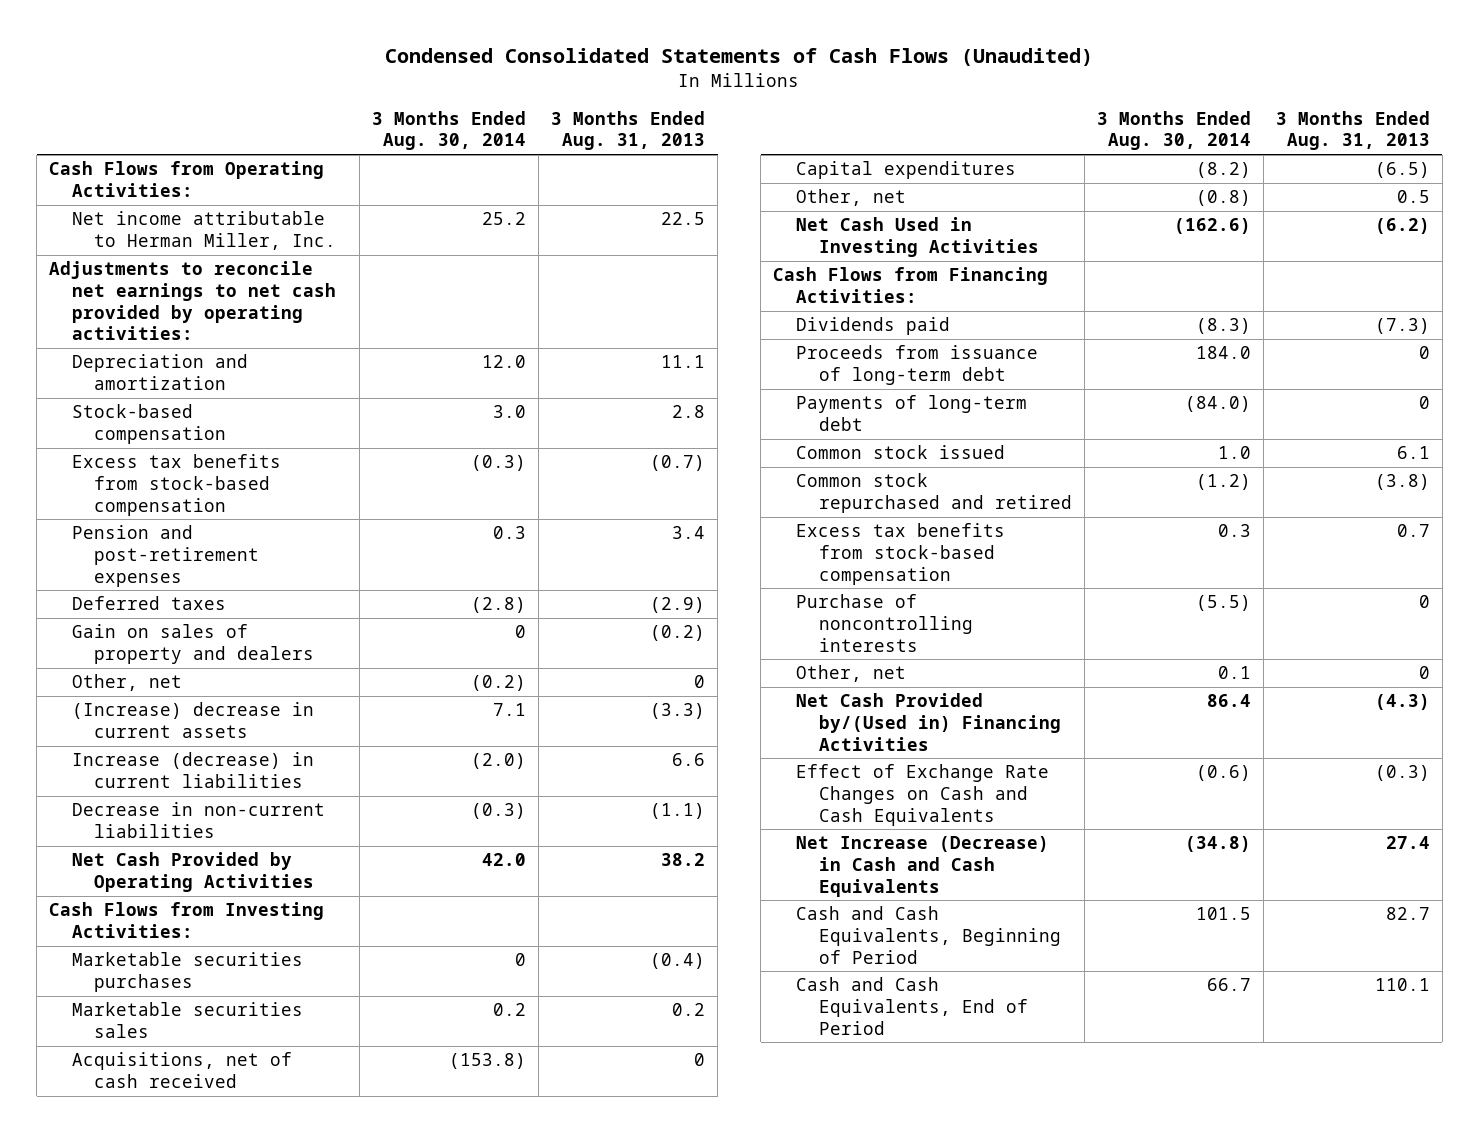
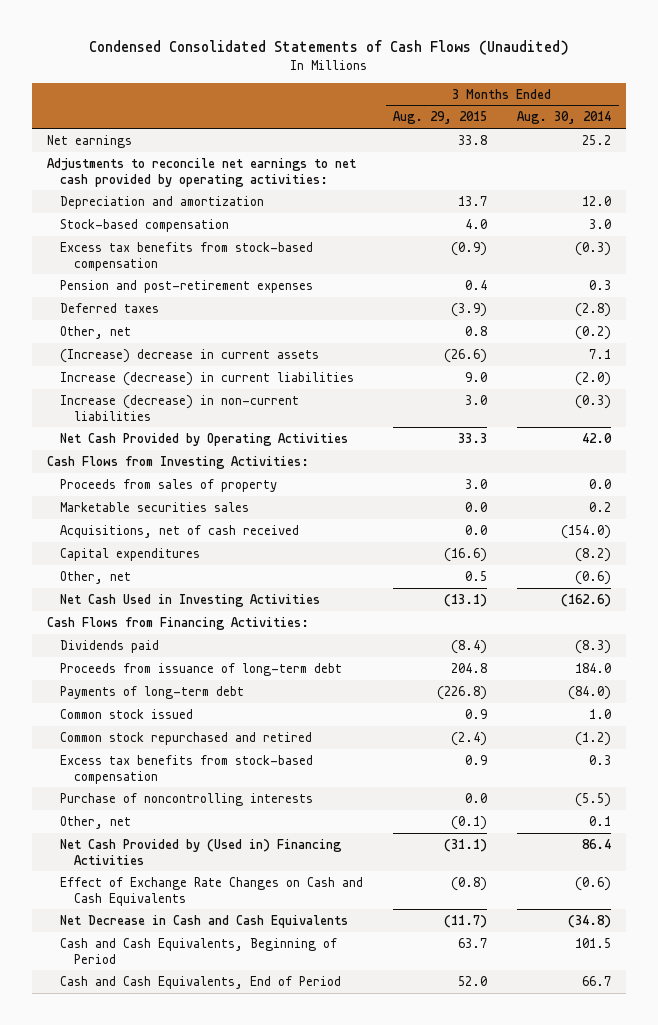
- | 3 Months Ended Aug. 30, 2014 | 3 Months Ended Aug. 31, 2013
+ | 3 Months Ended Aug. 29, 2015 | 3 Months Ended Aug. 30, 2014
- Cash Flows from Operating Activities:
- Net income attributable to Herman Miller, Inc. | 25.2 | 22.5
+ Net earnings | 33.8 | 25.2
- Gain on sales of property and dealers | 0 | (0.2)
- Decrease in non-current liabilities | (0.3) | (1.1)
+ Increase (decrease) in non-current liabilities | 3.0 | (0.3)
- Marketable securities purchases | 0 | (0.4)
+ Proceeds from sales of property | 3.0 | 0.0
- Acquisitions, net of cash received | (153.8) | 0
+ Acquisitions, net of cash received | 0.0 | (154.0)
- Other, net | (0.8) | 0.5
+ Other, net | 0.5 | (0.6)
- Net Cash Provided by/(Used in) Financing Activities | 86.4 | (4.3)
+ Net Cash Provided by (Used in) Financing Activities | (31.1) | 86.4
- Net Increase (Decrease) in Cash and Cash Equivalents | (34.8) | 27.4
+ Net Decrease in Cash and Cash Equivalents | (11.7) | (34.8)

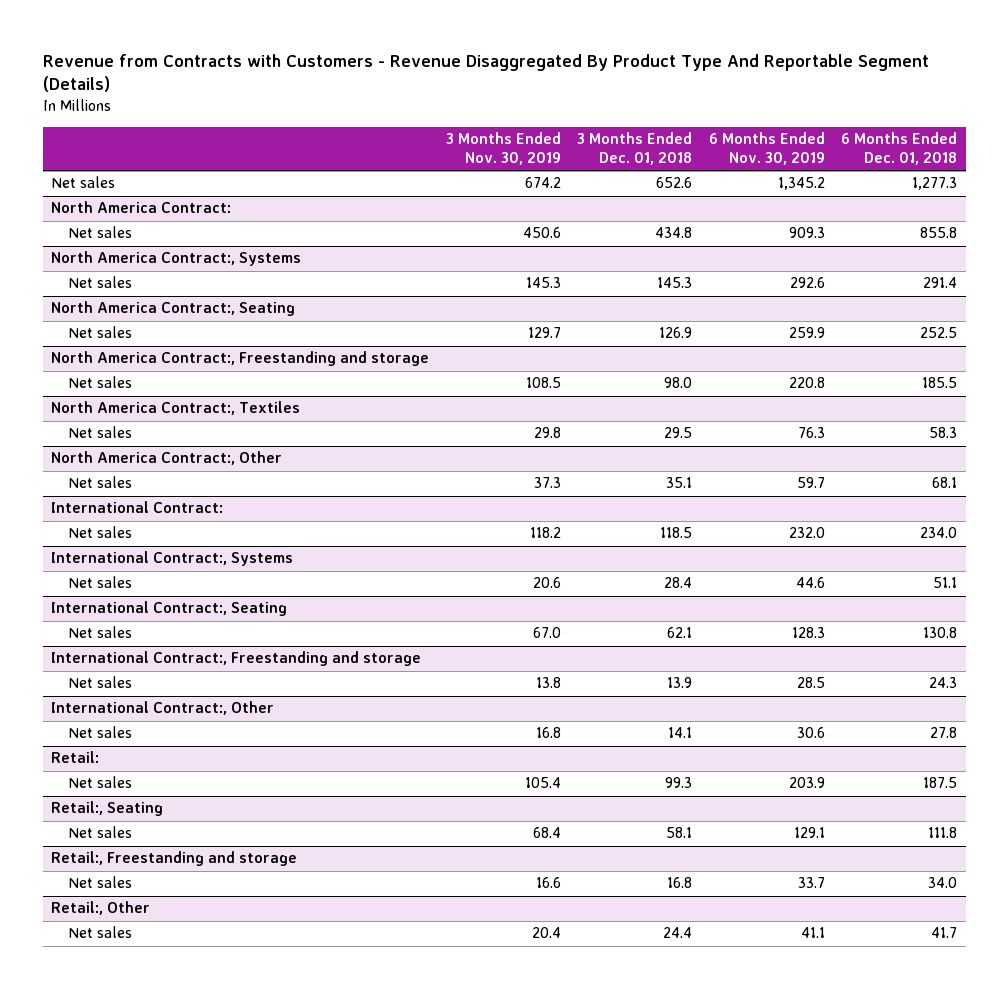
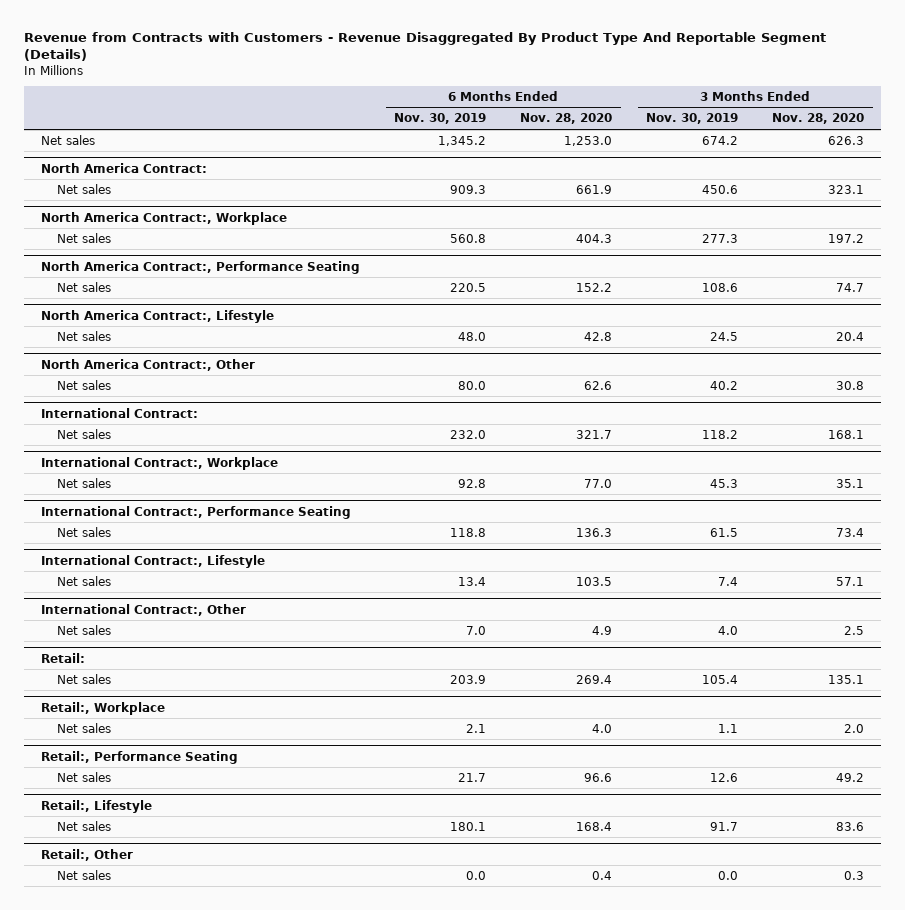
- | 3 Months Ended Nov. 30, 2019 | 3 Months Ended Dec. 01, 2018 | 6 Months Ended Nov. 30, 2019 | 6 Months Ended Dec. 01, 2018
+ | 6 Months Ended Nov. 30, 2019 | 6 Months Ended Nov. 28, 2020 | 3 Months Ended Nov. 30, 2019 | 3 Months Ended Nov. 28, 2020
- North America Contract:, Systems
- Net sales | 145.3 | 145.3 | 292.6 | 291.4
- North America Contract:, Seating
- Net sales | 129.7 | 126.9 | 259.9 | 252.5
- North America Contract:, Freestanding and storage
- Net sales | 108.5 | 98.0 | 220.8 | 185.5
- North America Contract:, Textiles
- Net sales | 29.8 | 29.5 | 76.3 | 58.3
+ North America Contract:, Workplace
+ Net sales | 560.8 | 404.3 | 277.3 | 197.2
+ North America Contract:, Performance Seating
+ Net sales | 220.5 | 152.2 | 108.6 | 74.7
+ North America Contract:, Lifestyle
+ Net sales | 48.0 | 42.8 | 24.5 | 20.4
@ North America Contract:, Other
- Net sales | 37.3 | 35.1 | 59.7 | 68.1
+ Net sales | 80.0 | 62.6 | 40.2 | 30.8
- International Contract:, Systems
- Net sales | 20.6 | 28.4 | 44.6 | 51.1
- International Contract:, Seating
- Net sales | 67.0 | 62.1 | 128.3 | 130.8
- International Contract:, Freestanding and storage
- Net sales | 13.8 | 13.9 | 28.5 | 24.3
+ International Contract:, Workplace
+ Net sales | 92.8 | 77.0 | 45.3 | 35.1
+ International Contract:, Performance Seating
+ Net sales | 118.8 | 136.3 | 61.5 | 73.4
+ International Contract:, Lifestyle
+ Net sales | 13.4 | 103.5 | 7.4 | 57.1
@ International Contract:, Other
- Net sales | 16.8 | 14.1 | 30.6 | 27.8
+ Net sales | 7.0 | 4.9 | 4.0 | 2.5
- Retail:, Seating
- Net sales | 68.4 | 58.1 | 129.1 | 111.8
- Retail:, Freestanding and storage
- Net sales | 16.6 | 16.8 | 33.7 | 34.0
+ Retail:, Workplace
+ Net sales | 2.1 | 4.0 | 1.1 | 2.0
+ Retail:, Performance Seating
+ Net sales | 21.7 | 96.6 | 12.6 | 49.2
+ Retail:, Lifestyle
+ Net sales | 180.1 | 168.4 | 91.7 | 83.6
@ Retail:, Other
- Net sales | 20.4 | 24.4 | 41.1 | 41.7
+ Net sales | 0.0 | 0.4 | 0.0 | 0.3

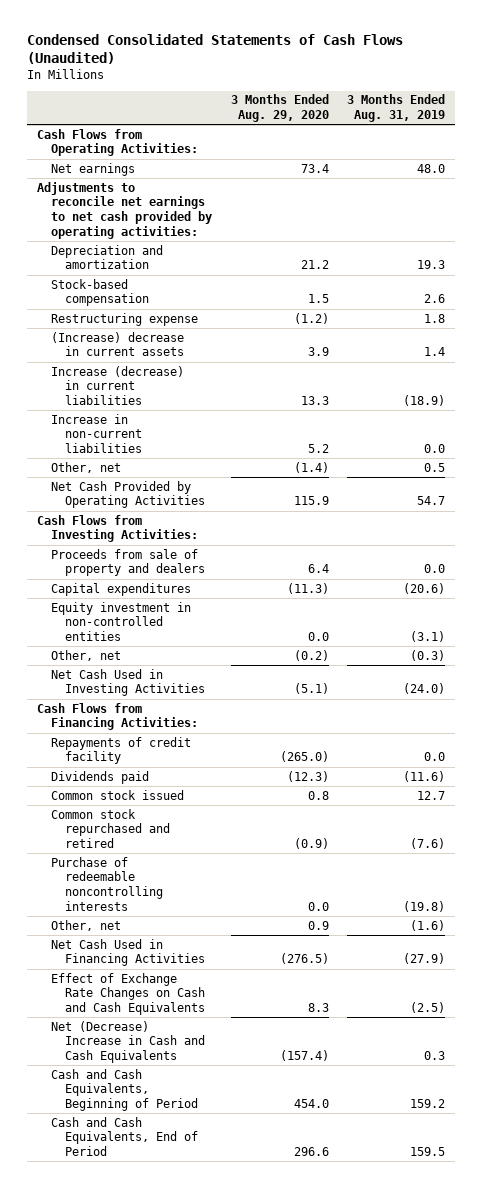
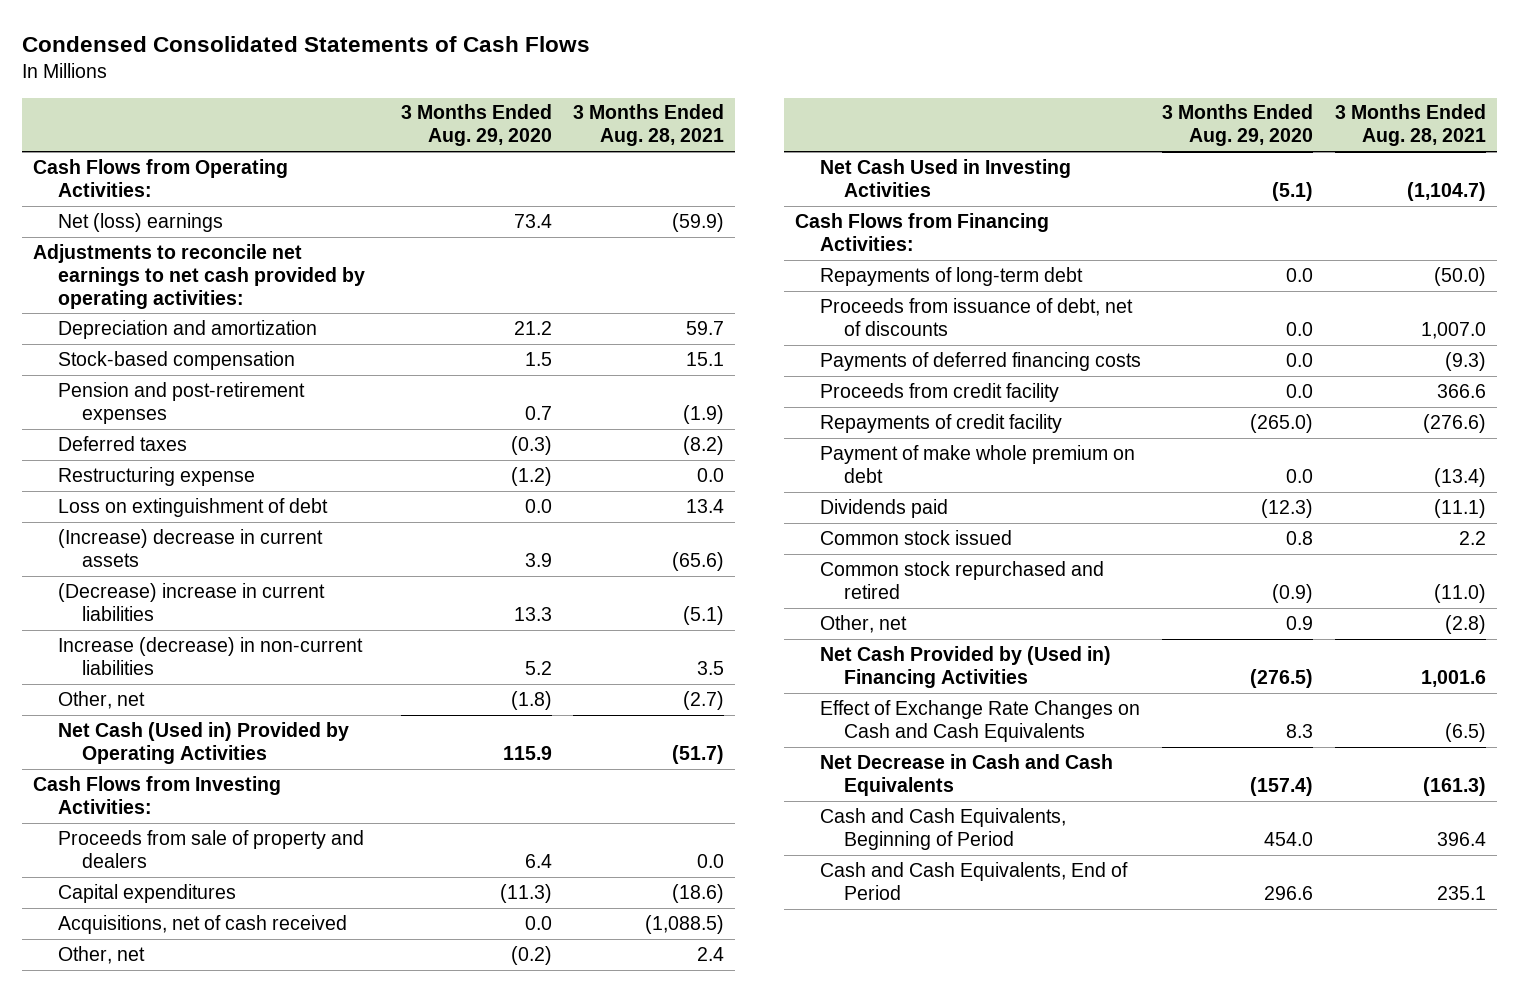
- Condensed Consolidated Statements of Cash Flows (Unaudited)
+ Condensed Consolidated Statements of Cash Flows
- | 3 Months Ended Aug. 29, 2020 | 3 Months Ended Aug. 31, 2019
+ | 3 Months Ended Aug. 29, 2020 | 3 Months Ended Aug. 28, 2021
- Net earnings | 73.4 | 48.0
+ Net (loss) earnings | 73.4 | (59.9)
+ Pension and post-retirement expenses | 0.7 | (1.9)
+ Deferred taxes | (0.3) | (8.2)
+ Loss on extinguishment of debt | 0.0 | 13.4
- Increase (decrease) in current liabilities | 13.3 | (18.9)
- Increase in non-current liabilities | 5.2 | 0.0
- Other, net | (1.4) | 0.5
- Net Cash Provided by Operating Activities | 115.9 | 54.7
+ (Decrease) increase in current liabilities | 13.3 | (5.1)
+ Increase (decrease) in non-current liabilities | 5.2 | 3.5
+ Other, net | (1.8) | (2.7)
+ Net Cash (Used in) Provided by Operating Activities | 115.9 | (51.7)
- Equity investment in non-controlled entities | 0.0 | (3.1)
+ Acquisitions, net of cash received | 0.0 | (1,088.5)
+ Repayments of long-term debt | 0.0 | (50.0)
+ Proceeds from issuance of debt, net of discounts | 0.0 | 1,007.0
+ Payments of deferred financing costs | 0.0 | (9.3)
+ Proceeds from credit facility | 0.0 | 366.6
+ Payment of make whole premium on debt | 0.0 | (13.4)
- Purchase of redeemable noncontrolling interests | 0.0 | (19.8)
- Net Cash Used in Financing Activities | (276.5) | (27.9)
+ Net Cash Provided by (Used in) Financing Activities | (276.5) | 1,001.6
- Net (Decrease) Increase in Cash and Cash Equivalents | (157.4) | 0.3
+ Net Decrease in Cash and Cash Equivalents | (157.4) | (161.3)

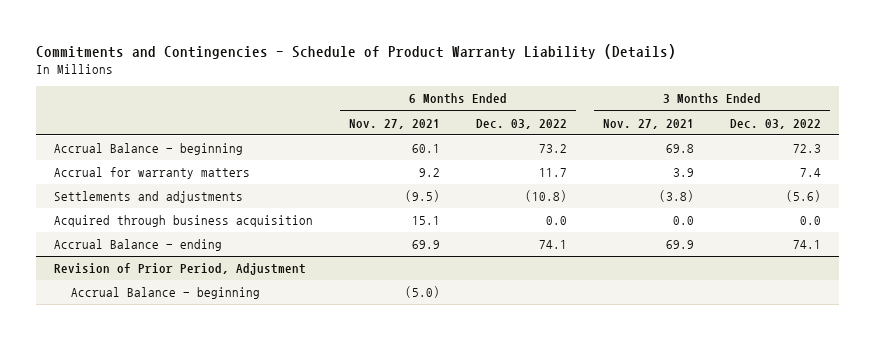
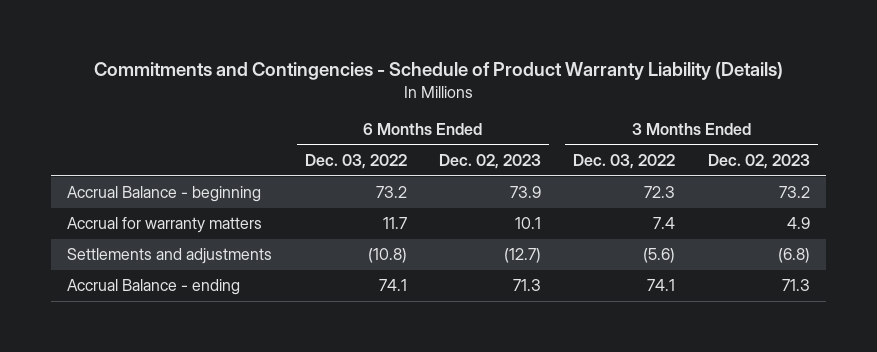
- | 6 Months Ended Nov. 27, 2021 | 6 Months Ended Dec. 03, 2022 | 3 Months Ended Nov. 27, 2021 | 3 Months Ended Dec. 03, 2022
+ | 6 Months Ended Dec. 03, 2022 | 6 Months Ended Dec. 02, 2023 | 3 Months Ended Dec. 03, 2022 | 3 Months Ended Dec. 02, 2023
- Acquired through business acquisition | 15.1 | 0.0 | 0.0 | 0.0
- Revision of Prior Period, Adjustment
- Accrual Balance - beginning | (5.0) | | |

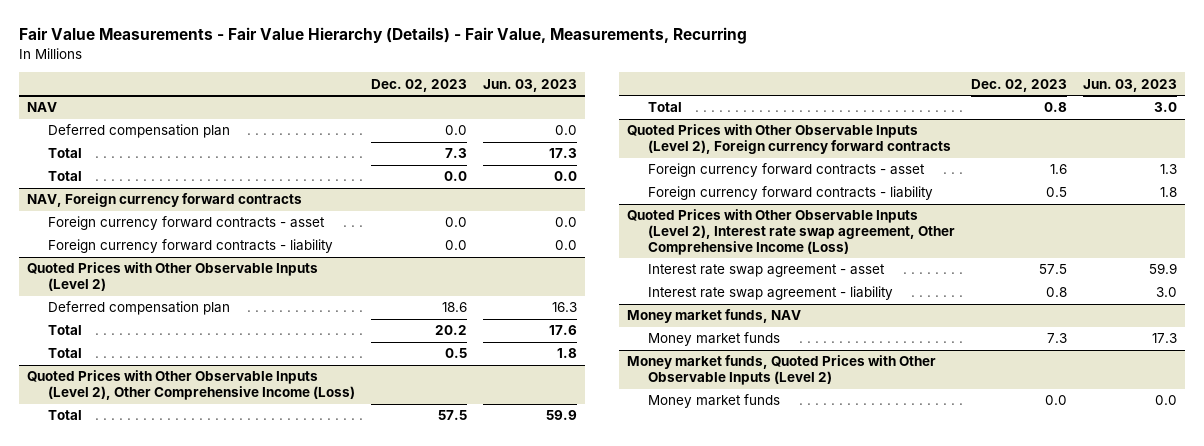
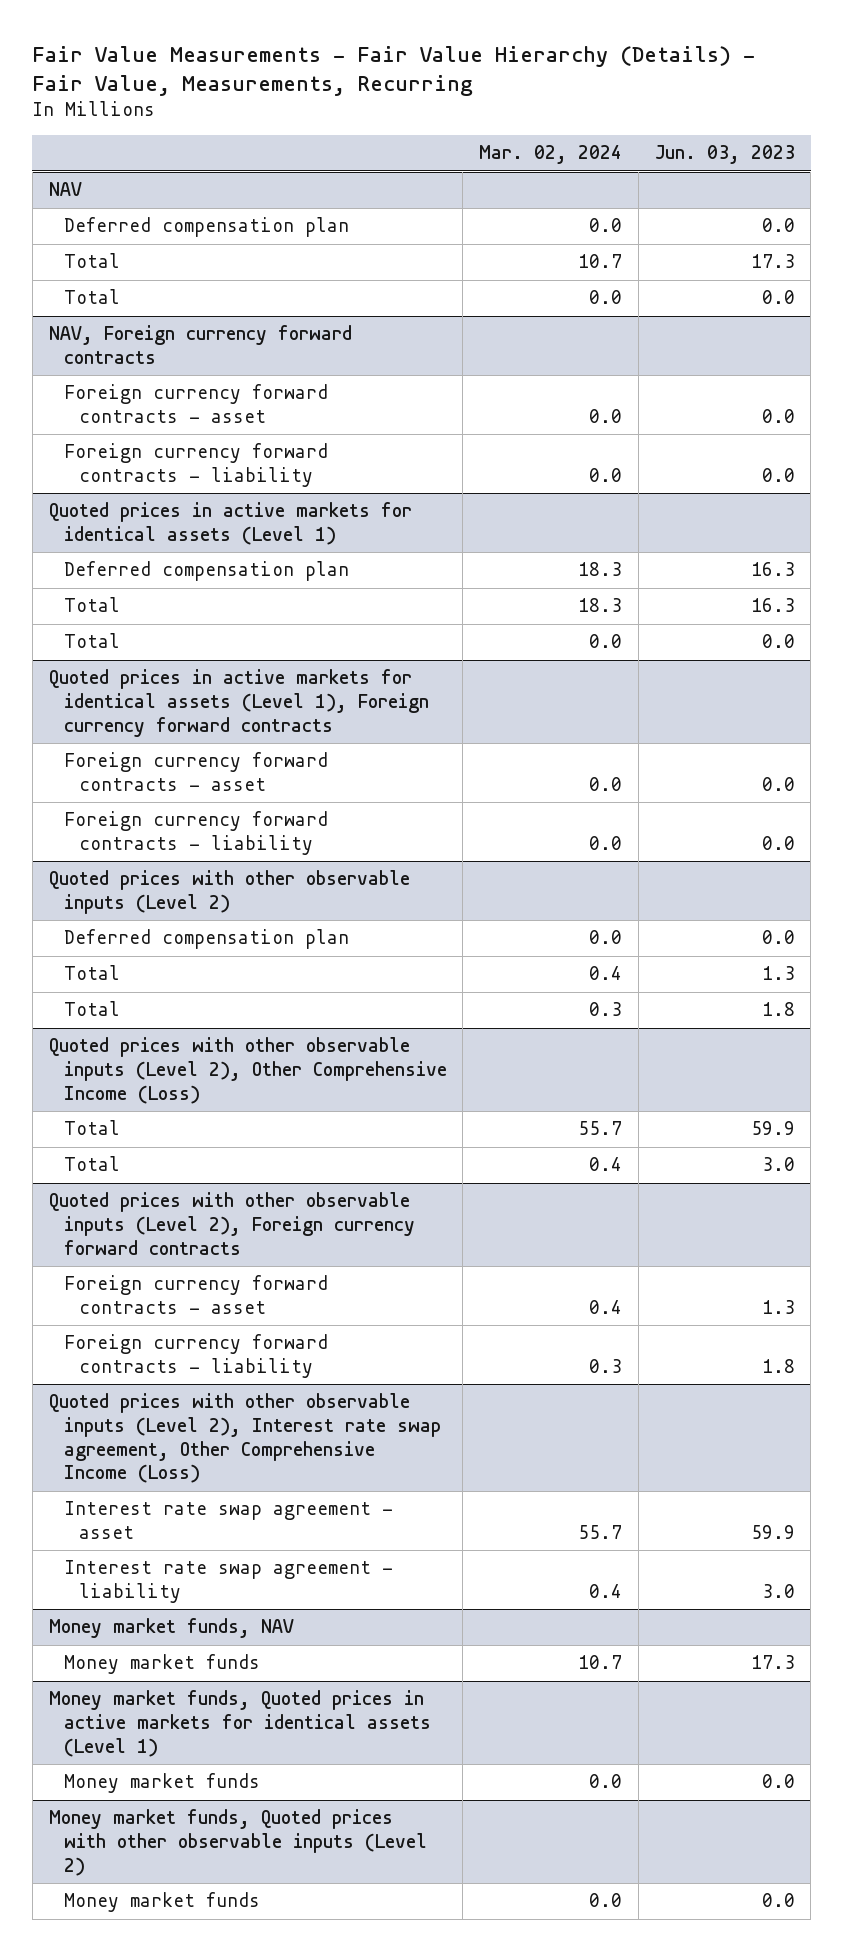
- | Dec. 02, 2023 | Jun. 03, 2023
+ | Mar. 02, 2024 | Jun. 03, 2023
- Quoted Prices with Other Observable Inputs (Level 2)
+ Quoted prices in active markets for identical assets (Level 1)
- Total | 20.2 | 17.6
+ Total | 18.3 | 16.3
+ Total | 0.0 | 0.0
+ Quoted prices in active markets for identical assets (Level 1), Foreign currency forward contracts
+ Foreign currency forward contracts - asset | 0.0 | 0.0
+ Foreign currency forward contracts - liability | 0.0 | 0.0
+ Quoted prices with other observable inputs (Level 2)
+ Deferred compensation plan | 0.0 | 0.0
+ Total | 0.4 | 1.3
- Quoted Prices with Other Observable Inputs (Level 2), Other Comprehensive Income (Loss)
+ Quoted prices with other observable inputs (Level 2), Other Comprehensive Income (Loss)
- Quoted Prices with Other Observable Inputs (Level 2), Foreign currency forward contracts
+ Quoted prices with other observable inputs (Level 2), Foreign currency forward contracts
- Quoted Prices with Other Observable Inputs (Level 2), Interest rate swap agreement, Other Comprehensive Income (Loss)
+ Quoted prices with other observable inputs (Level 2), Interest rate swap agreement, Other Comprehensive Income (Loss)
- Money market funds, Quoted Prices with Other Observable Inputs (Level 2)
+ Money market funds, Quoted prices in active markets for identical assets (Level 1)
+ Money market funds, Quoted prices with other observable inputs (Level 2)
+ Money market funds | 0.0 | 0.0

